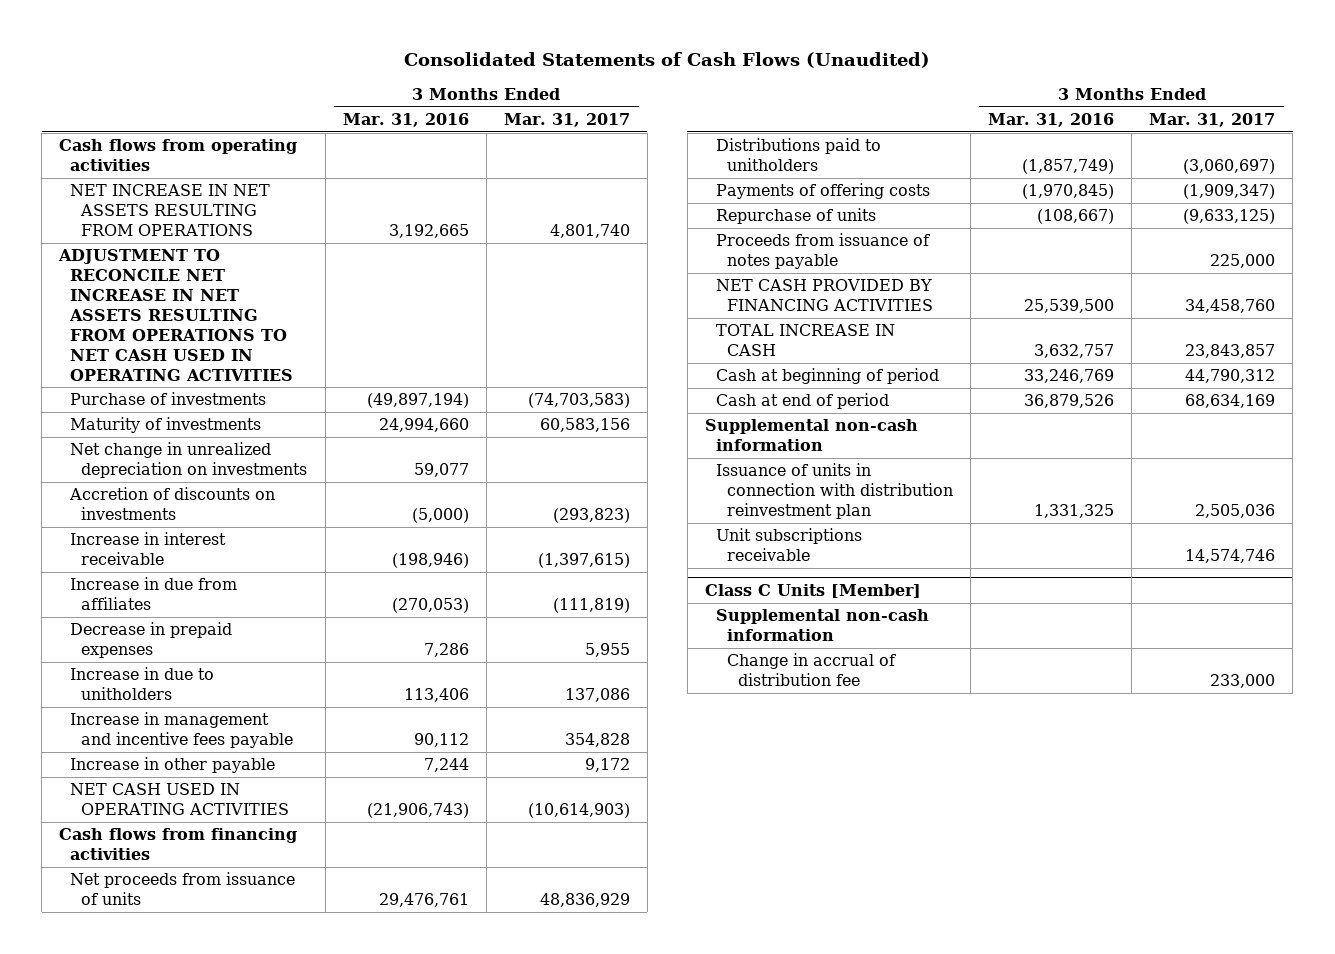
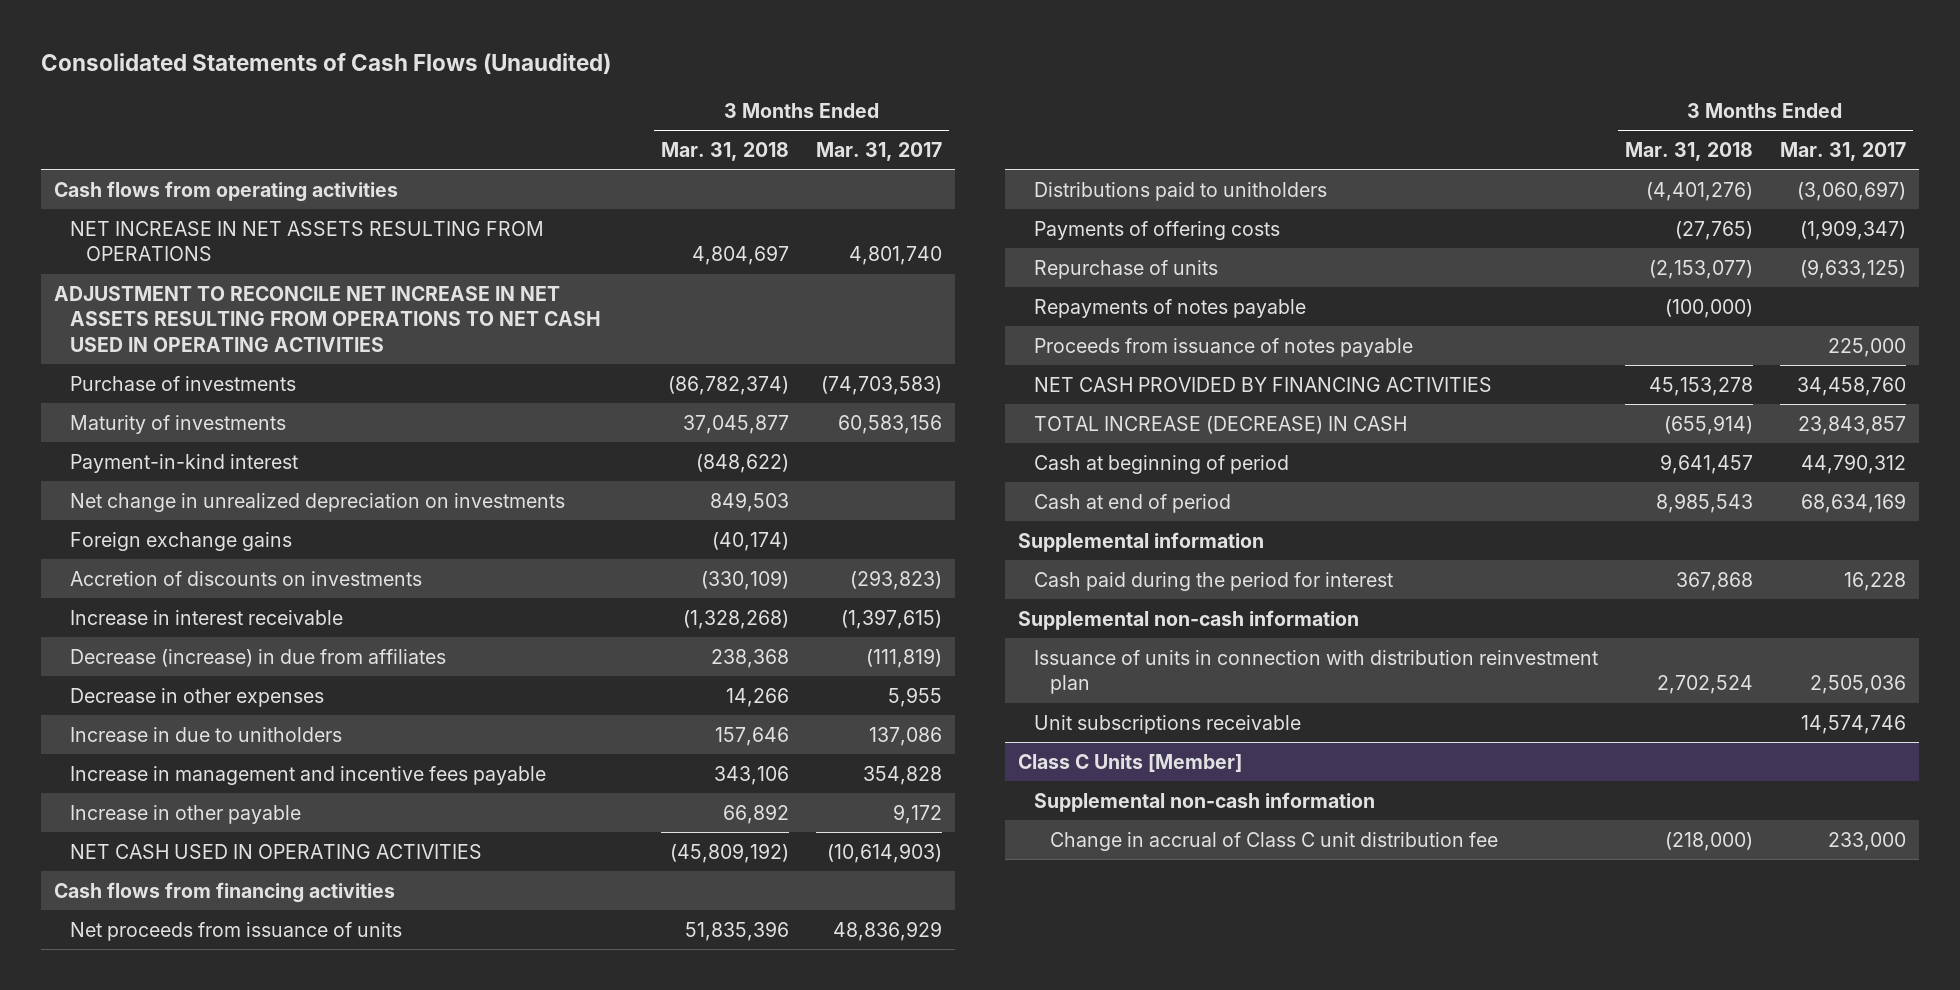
- | 3 Months Ended Mar. 31, 2016 | 3 Months Ended Mar. 31, 2017
+ | 3 Months Ended Mar. 31, 2018 | 3 Months Ended Mar. 31, 2017
+ Payment-in-kind interest | (848,622) |
+ Foreign exchange gains | (40,174) |
- Increase in due from affiliates | (270,053) | (111,819)
- Decrease in prepaid expenses | 7,286 | 5,955
+ Decrease (increase) in due from affiliates | 238,368 | (111,819)
+ Decrease in other expenses | 14,266 | 5,955
+ Repayments of notes payable | (100,000) |
- TOTAL INCREASE IN CASH | 3,632,757 | 23,843,857
+ TOTAL INCREASE (DECREASE) IN CASH | (655,914) | 23,843,857
+ Supplemental information
+ Cash paid during the period for interest | 367,868 | 16,228
@ Class C Units [Member]
- Change in accrual of distribution fee | | 233,000
+ Change in accrual of Class C unit distribution fee | (218,000) | 233,000

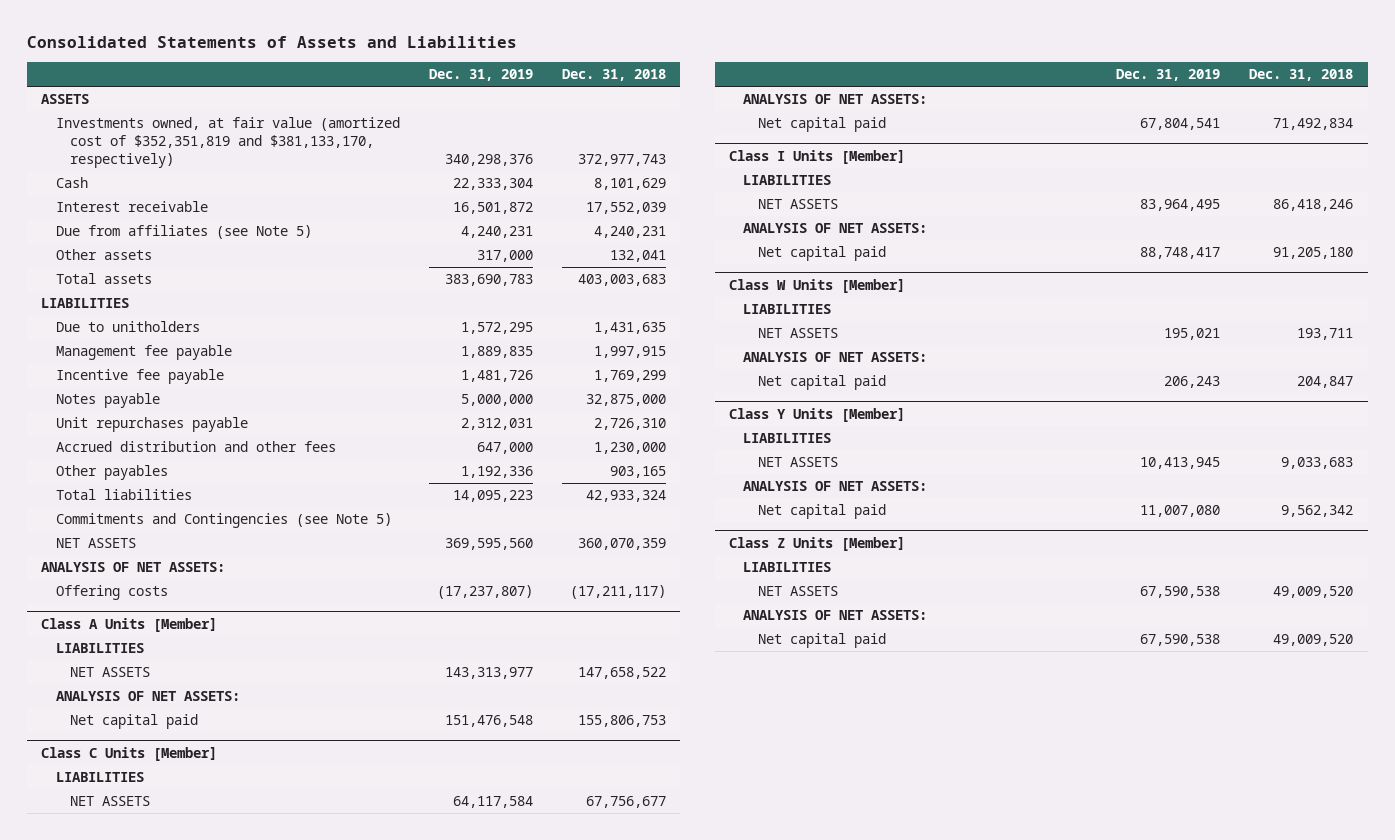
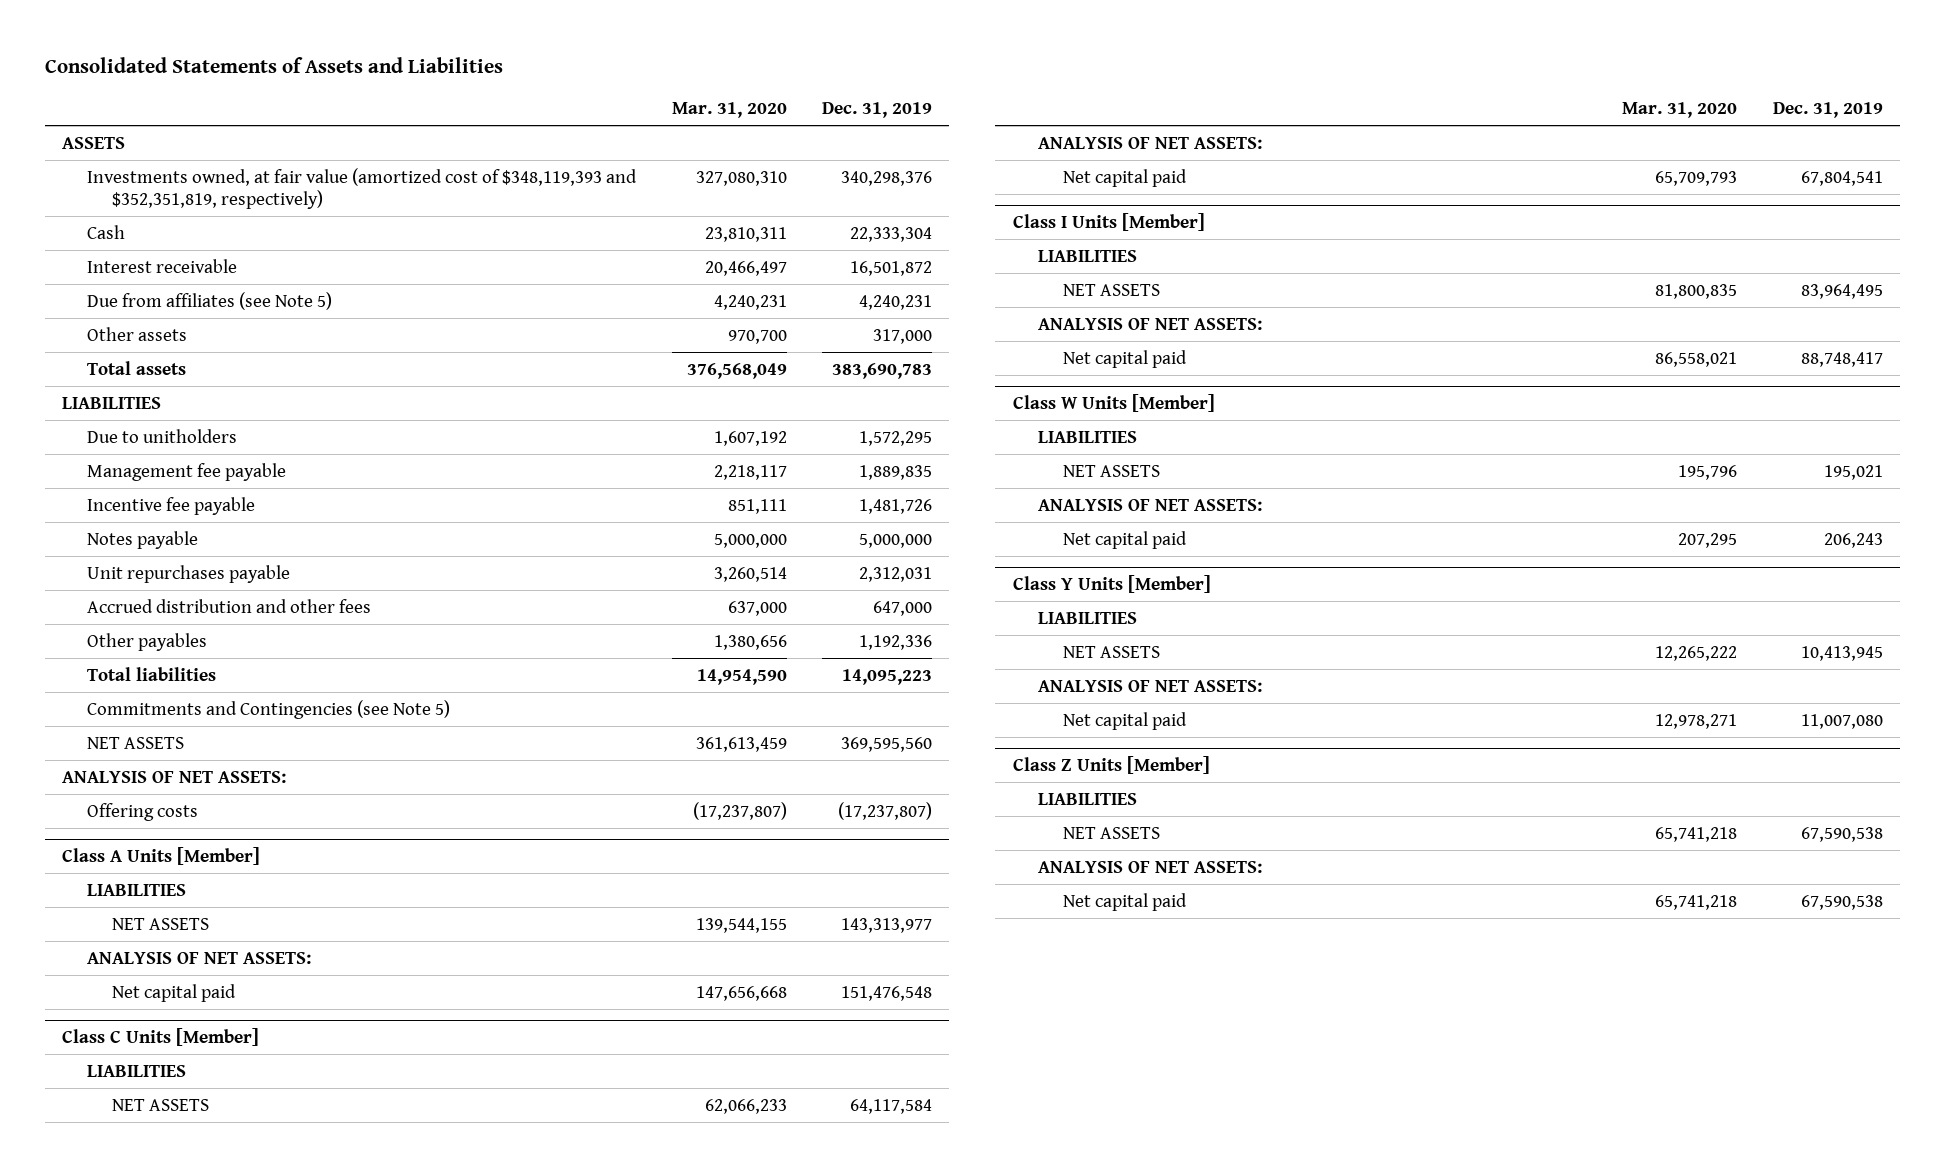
- | Dec. 31, 2019 | Dec. 31, 2018
+ | Mar. 31, 2020 | Dec. 31, 2019
- Investments owned, at fair value (amortized cost of $352,351,819 and $381,133,170, respectively) | 340,298,376 | 372,977,743
+ Investments owned, at fair value (amortized cost of $348,119,393 and $352,351,819, respectively) | 327,080,310 | 340,298,376

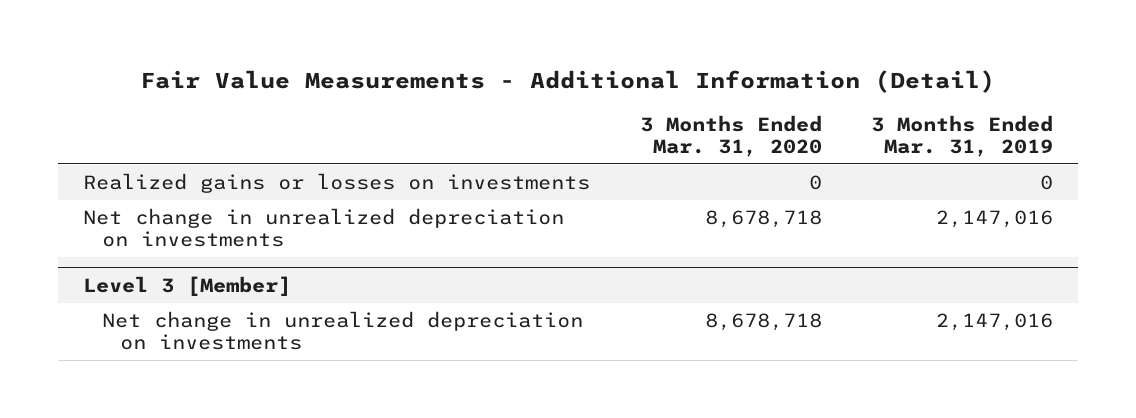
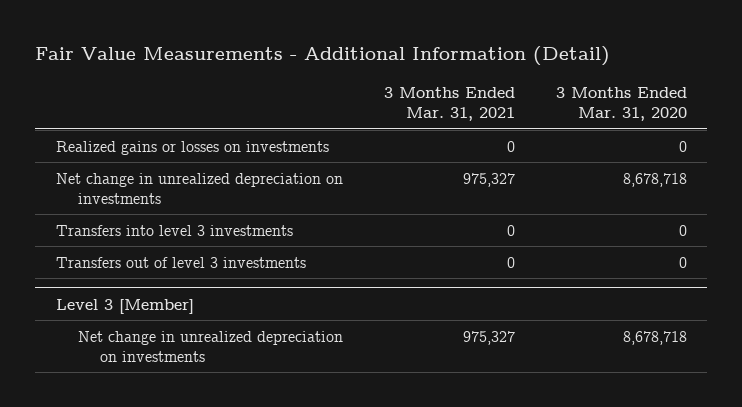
- | 3 Months Ended Mar. 31, 2020 | 3 Months Ended Mar. 31, 2019
+ | 3 Months Ended Mar. 31, 2021 | 3 Months Ended Mar. 31, 2020
+ Transfers into level 3 investments | 0 | 0
+ Transfers out of level 3 investments | 0 | 0

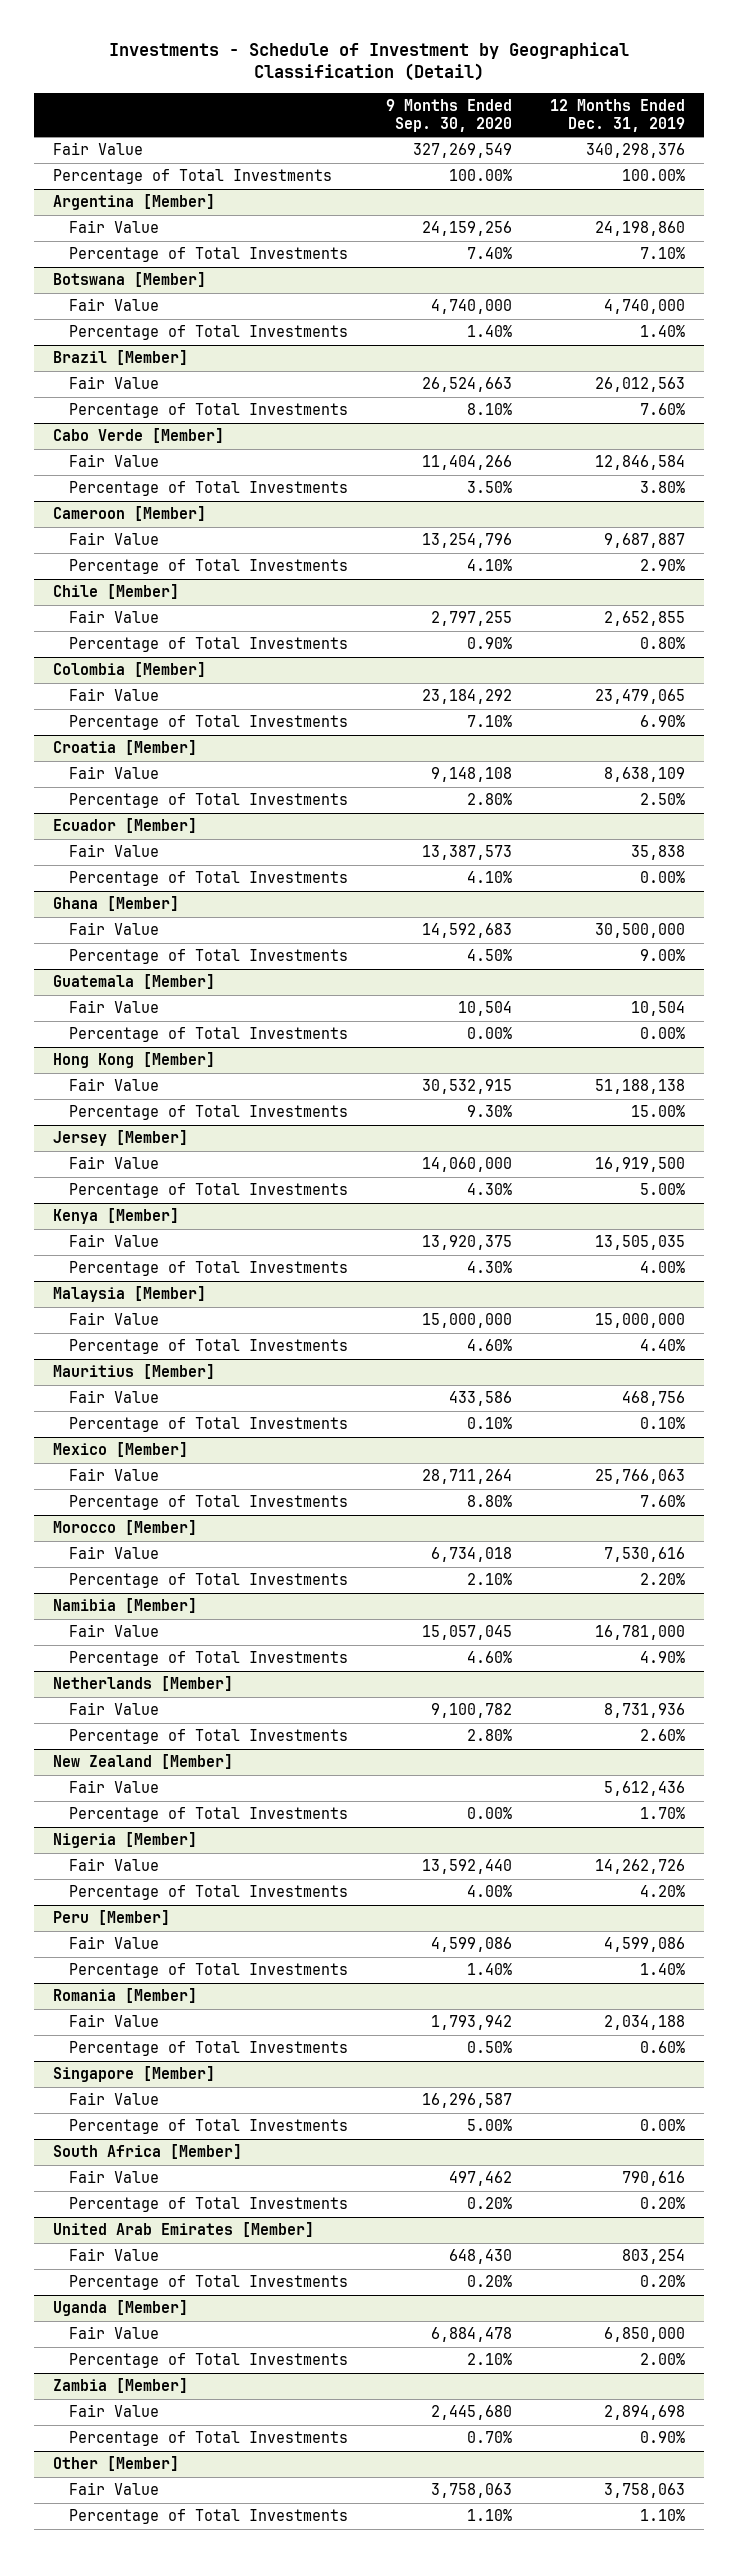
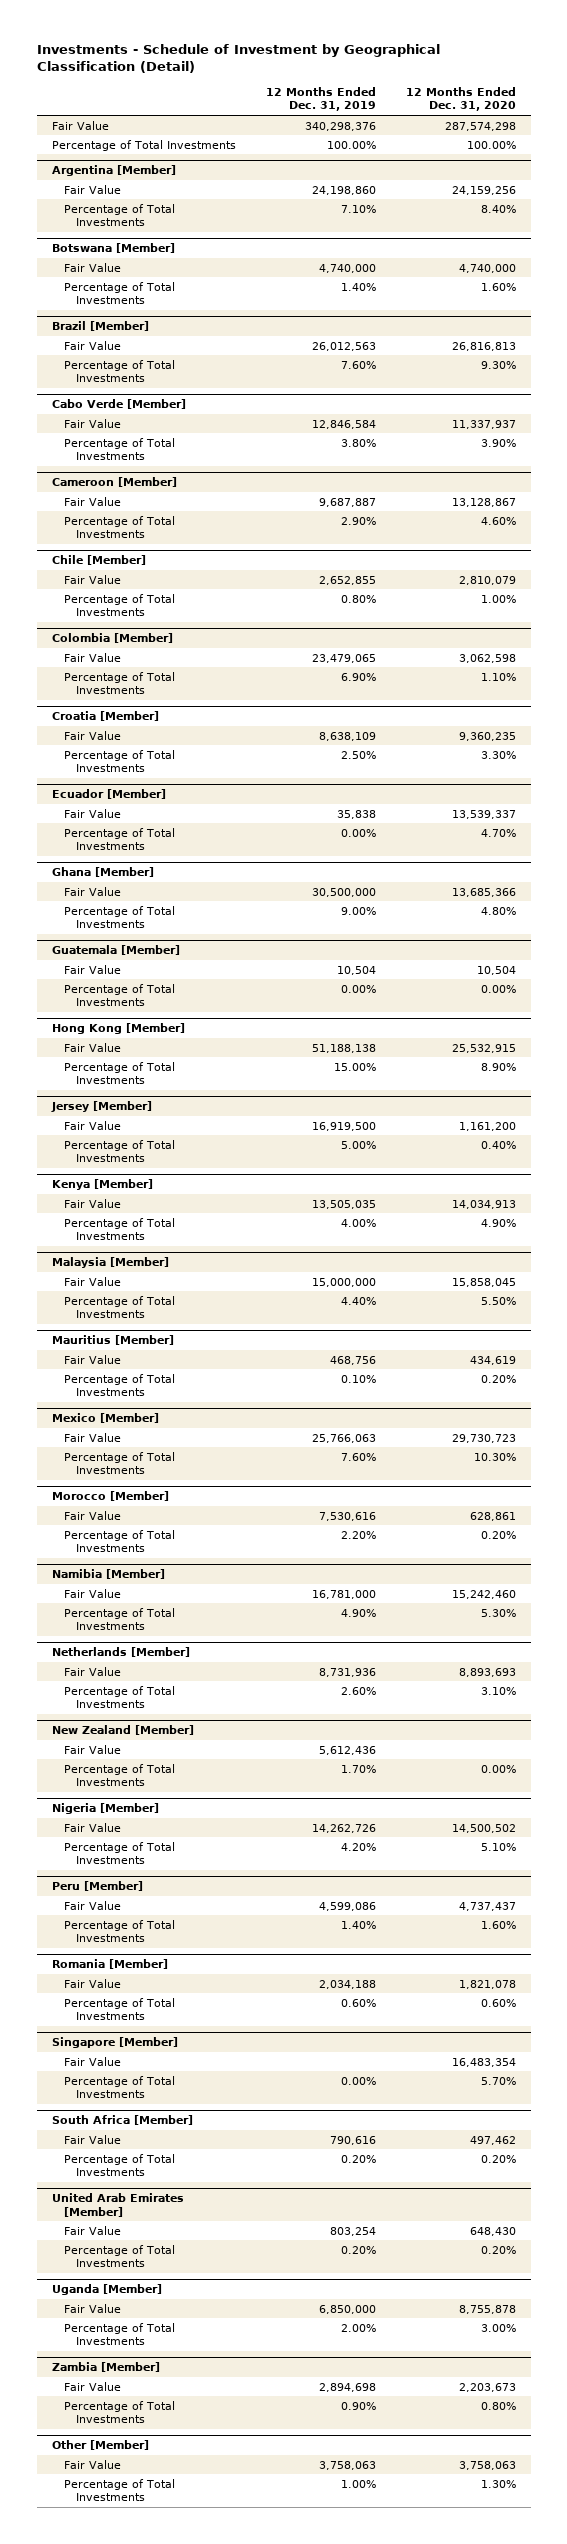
- | 9 Months Ended Sep. 30, 2020 | 12 Months Ended Dec. 31, 2019
+ | 12 Months Ended Dec. 31, 2019 | 12 Months Ended Dec. 31, 2020
@ Other [Member]
- Percentage of Total Investments | 1.10% | 1.10%
+ Percentage of Total Investments | 1.00% | 1.30%

